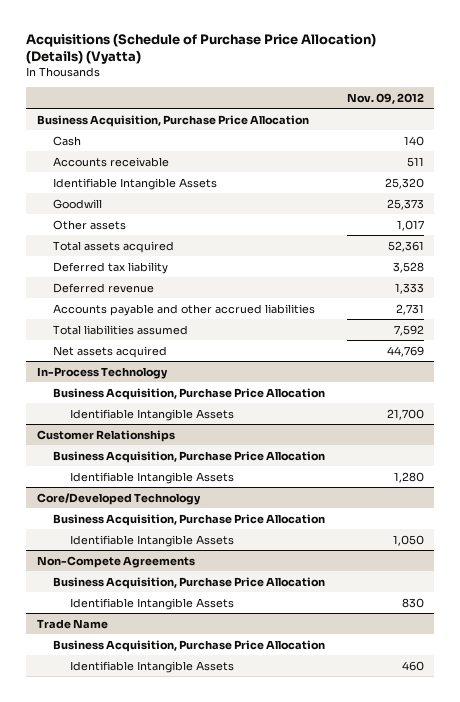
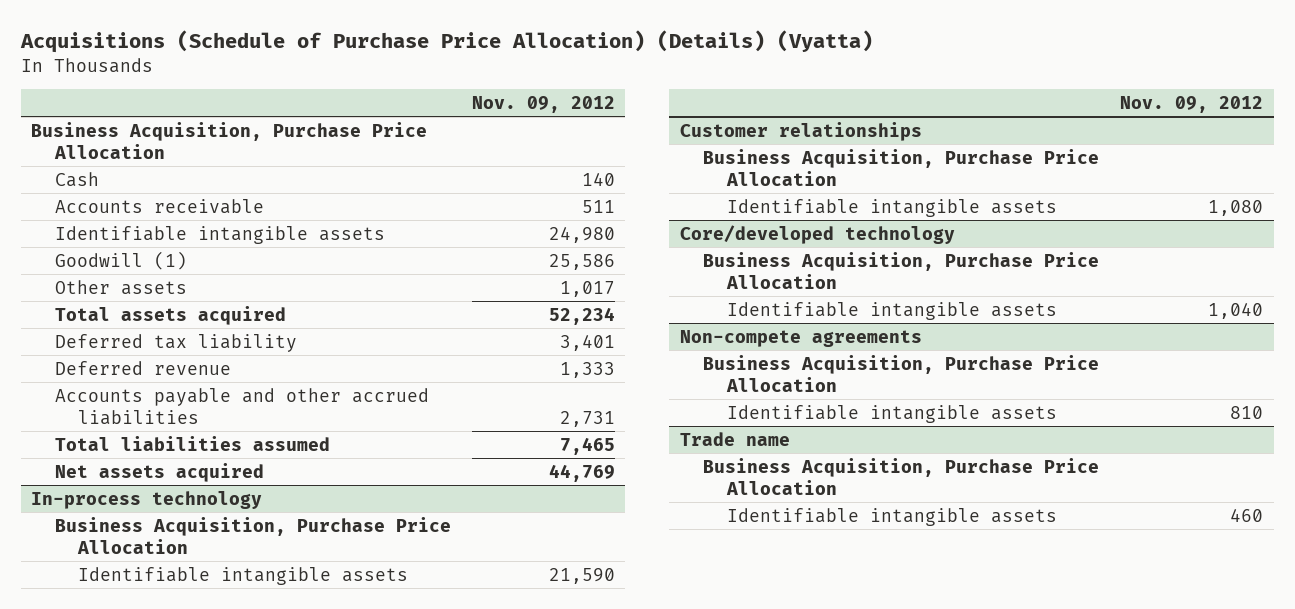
- Identifiable Intangible Assets | 25,320
- Goodwill | 25,373
+ Identifiable intangible assets | 24,980
+ Goodwill (1) | 25,586
- Total assets acquired | 52,361
- Deferred tax liability | 3,528
+ Total assets acquired | 52,234
+ Deferred tax liability | 3,401
- Total liabilities assumed | 7,592
+ Total liabilities assumed | 7,465
- In-Process Technology
+ In-process technology
- Identifiable Intangible Assets | 21,700
- Customer Relationships
+ Identifiable intangible assets | 21,590
+ Customer relationships
- Identifiable Intangible Assets | 1,280
- Core/Developed Technology
+ Identifiable intangible assets | 1,080
+ Core/developed technology
- Identifiable Intangible Assets | 1,050
- Non-Compete Agreements
+ Identifiable intangible assets | 1,040
+ Non-compete agreements
- Identifiable Intangible Assets | 830
- Trade Name
+ Identifiable intangible assets | 810
+ Trade name
- Identifiable Intangible Assets | 460
+ Identifiable intangible assets | 460

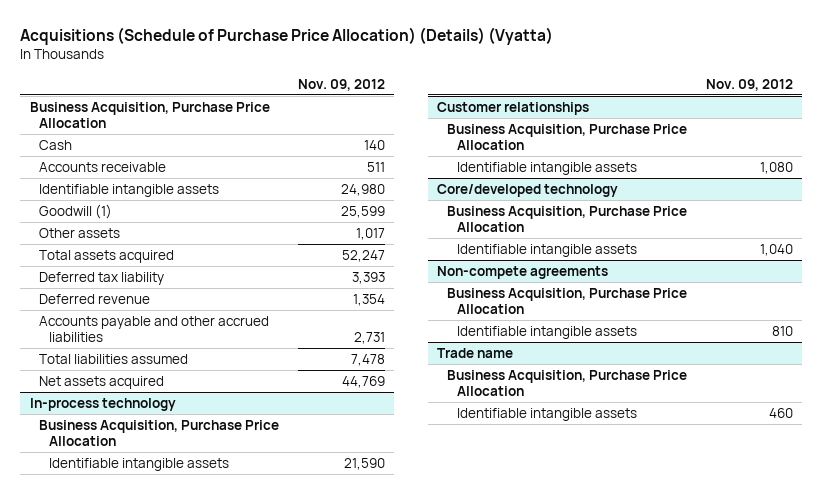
- Goodwill (1) | 25,586
+ Goodwill (1) | 25,599
- Total assets acquired | 52,234
- Deferred tax liability | 3,401
- Deferred revenue | 1,333
+ Total assets acquired | 52,247
+ Deferred tax liability | 3,393
+ Deferred revenue | 1,354
- Total liabilities assumed | 7,465
+ Total liabilities assumed | 7,478

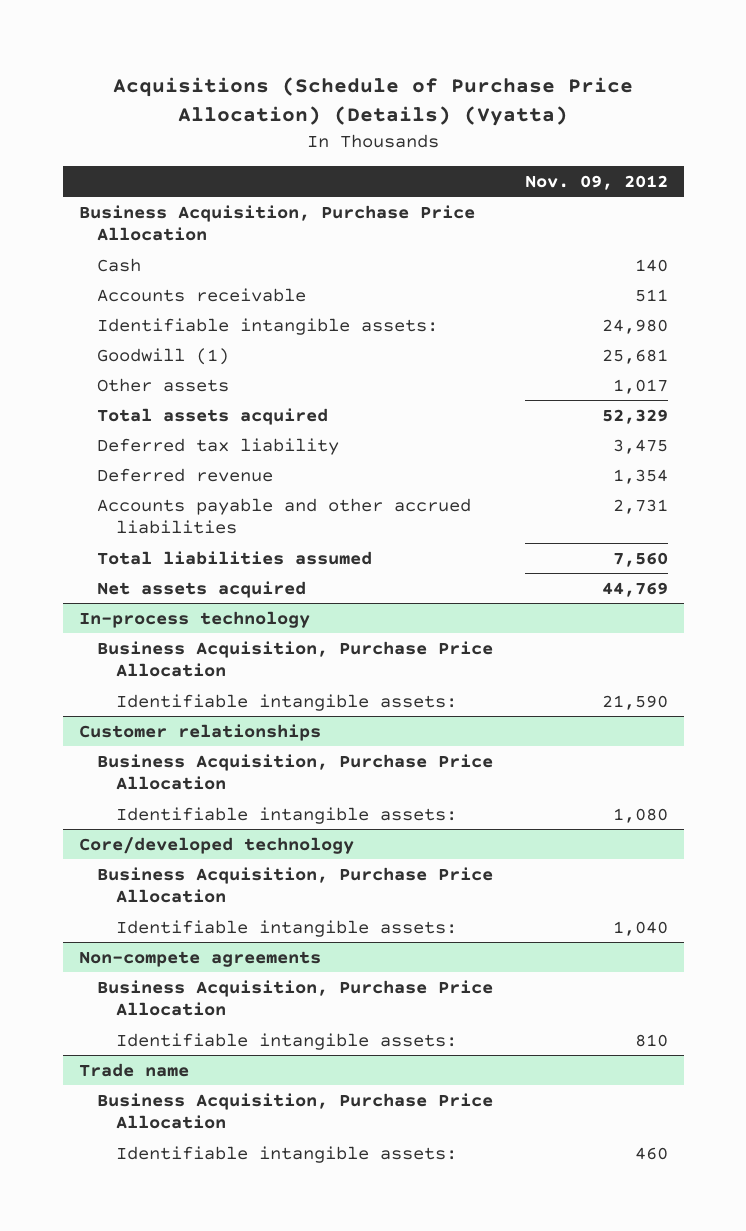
- Identifiable intangible assets | 24,980
- Goodwill (1) | 25,599
+ Identifiable intangible assets: | 24,980
+ Goodwill (1) | 25,681
- Total assets acquired | 52,247
- Deferred tax liability | 3,393
+ Total assets acquired | 52,329
+ Deferred tax liability | 3,475
- Total liabilities assumed | 7,478
+ Total liabilities assumed | 7,560
@ In-process technology
- Identifiable intangible assets | 21,590
+ Identifiable intangible assets: | 21,590
@ Customer relationships
- Identifiable intangible assets | 1,080
+ Identifiable intangible assets: | 1,080
@ Core/developed technology
- Identifiable intangible assets | 1,040
+ Identifiable intangible assets: | 1,040
@ Non-compete agreements
- Identifiable intangible assets | 810
+ Identifiable intangible assets: | 810
@ Trade name
- Identifiable intangible assets | 460
+ Identifiable intangible assets: | 460

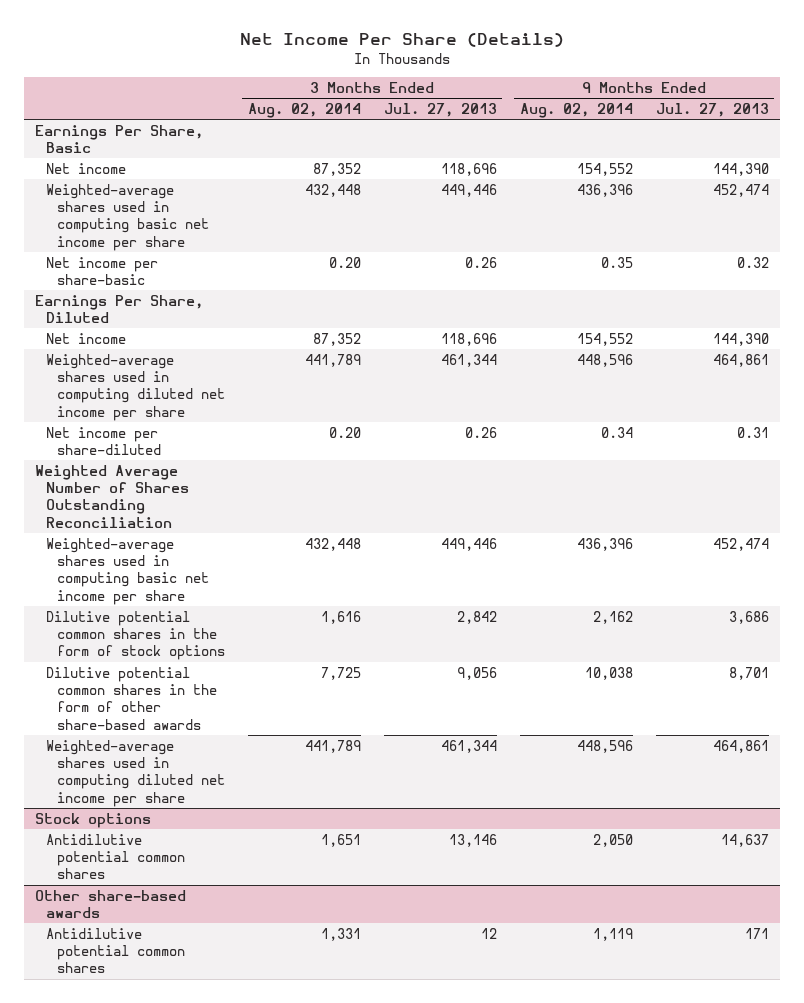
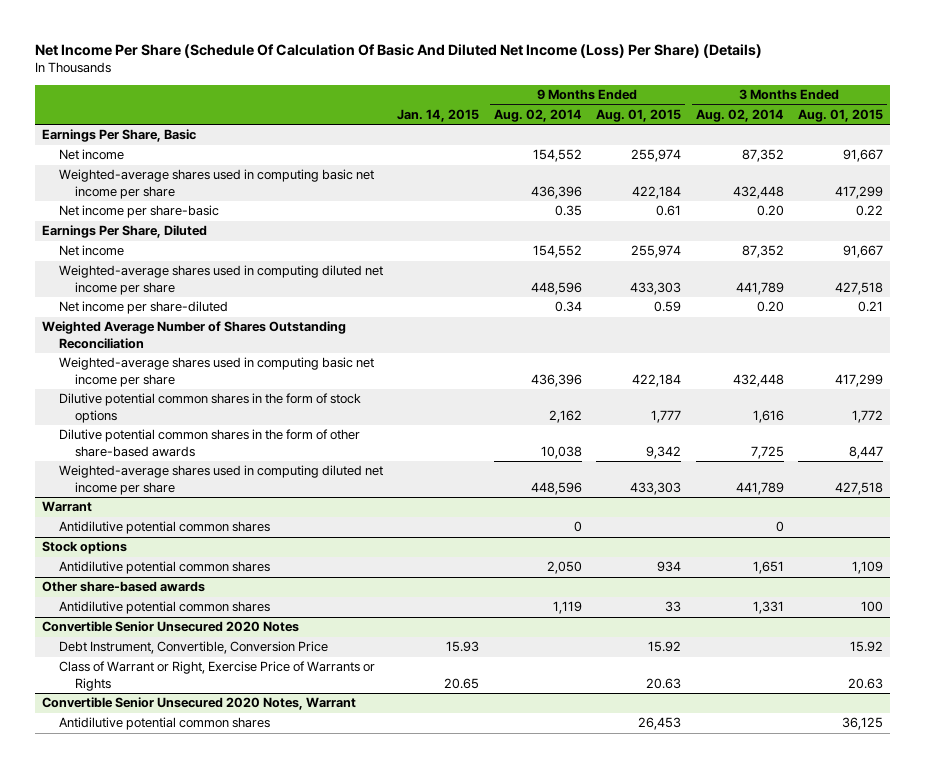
- Net Income Per Share (Details)
+ Net Income Per Share (Schedule Of Calculation Of Basic And Diluted Net Income (Loss) Per Share) (Details)
- | 3 Months Ended Aug. 02, 2014 | 3 Months Ended Jul. 27, 2013 | 9 Months Ended Aug. 02, 2014 | 9 Months Ended Jul. 27, 2013
+ | Jan. 14, 2015 | 9 Months Ended Aug. 02, 2014 | 9 Months Ended Aug. 01, 2015 | 3 Months Ended Aug. 02, 2014 | 3 Months Ended Aug. 01, 2015
+ Warrant
+ Antidilutive potential common shares | | 0 | | 0 |
+ Convertible Senior Unsecured 2020 Notes
+ Debt Instrument, Convertible, Conversion Price | 15.93 | | 15.92 | | 15.92
+ Class of Warrant or Right, Exercise Price of Warrants or Rights | 20.65 | | 20.63 | | 20.63
+ Convertible Senior Unsecured 2020 Notes, Warrant
+ Antidilutive potential common shares | | | 26,453 | | 36,125

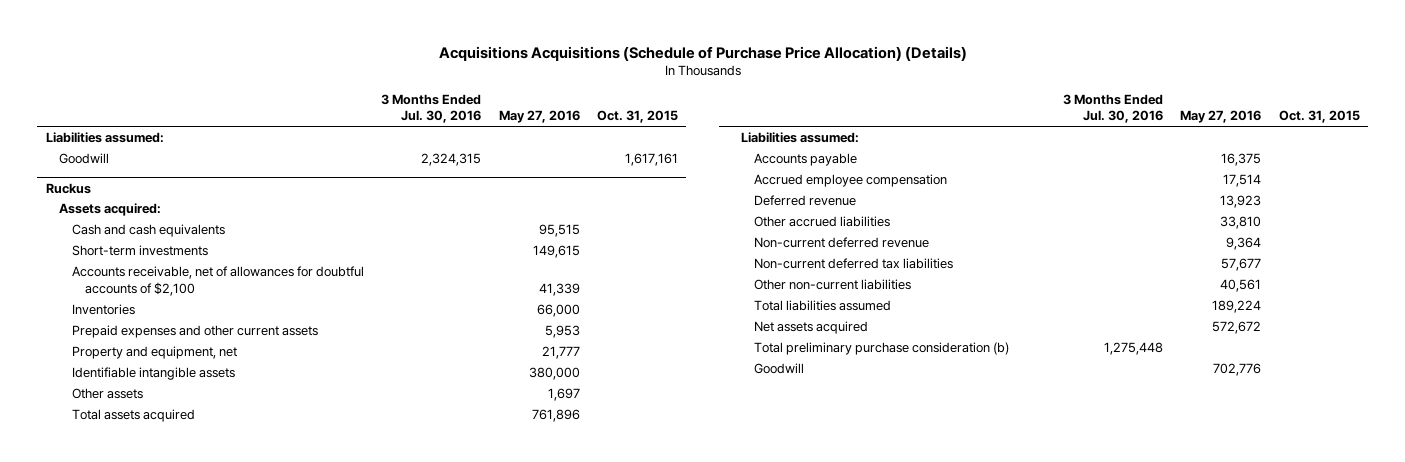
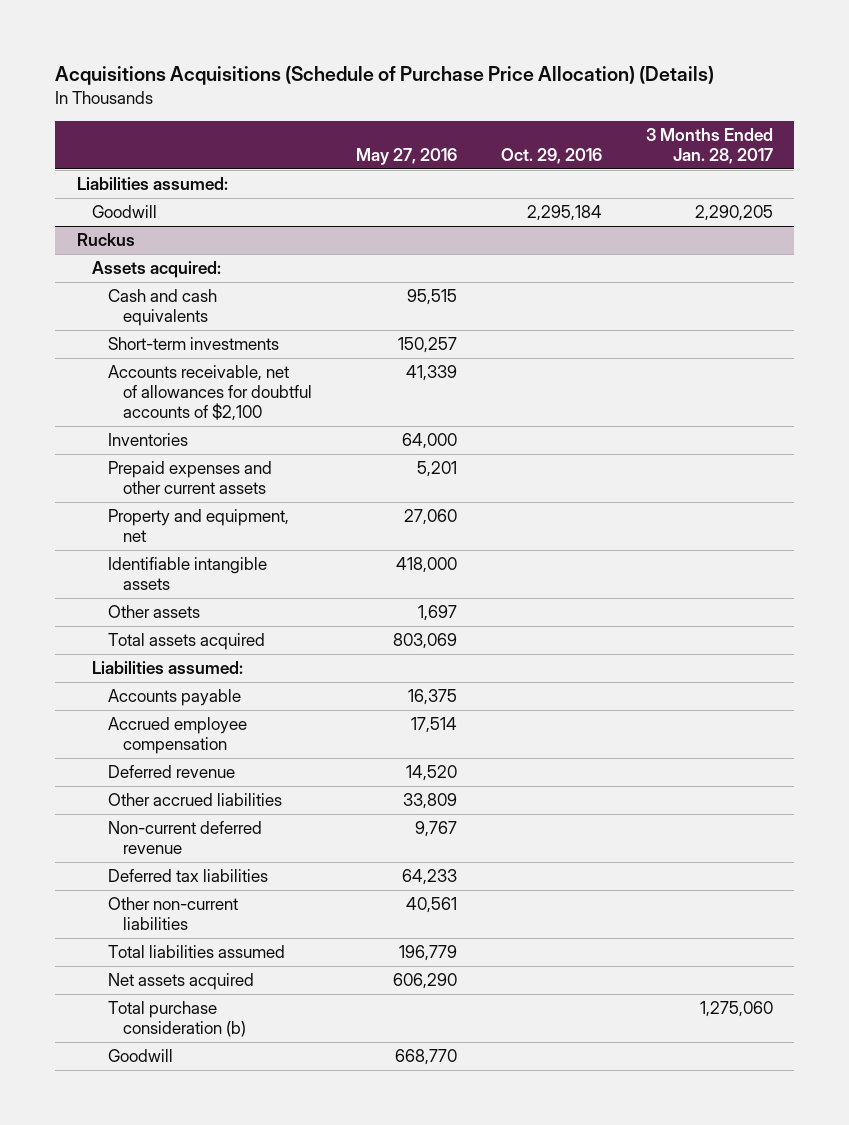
- | 3 Months Ended Jul. 30, 2016 | May 27, 2016 | Oct. 31, 2015
+ | May 27, 2016 | Oct. 29, 2016 | 3 Months Ended Jan. 28, 2017
@ Ruckus
- Short-term investments | | 149,615 |
+ Short-term investments | 150,257 | |
- Inventories | | 66,000 |
- Prepaid expenses and other current assets | | 5,953 |
- Property and equipment, net | | 21,777 |
- Identifiable intangible assets | | 380,000 |
+ Inventories | 64,000 | |
+ Prepaid expenses and other current assets | 5,201 | |
+ Property and equipment, net | 27,060 | |
+ Identifiable intangible assets | 418,000 | |
- Total assets acquired | | 761,896 |
+ Total assets acquired | 803,069 | |
- Deferred revenue | | 13,923 |
- Other accrued liabilities | | 33,810 |
- Non-current deferred revenue | | 9,364 |
- Non-current deferred tax liabilities | | 57,677 |
+ Deferred revenue | 14,520 | |
+ Other accrued liabilities | 33,809 | |
+ Non-current deferred revenue | 9,767 | |
+ Deferred tax liabilities | 64,233 | |
- Total liabilities assumed | | 189,224 |
- Net assets acquired | | 572,672 |
- Total preliminary purchase consideration (b) | 1,275,448 | |
- Goodwill | | 702,776 |
+ Total liabilities assumed | 196,779 | |
+ Net assets acquired | 606,290 | |
+ Total purchase consideration (b) | | | 1,275,060
+ Goodwill | 668,770 | |

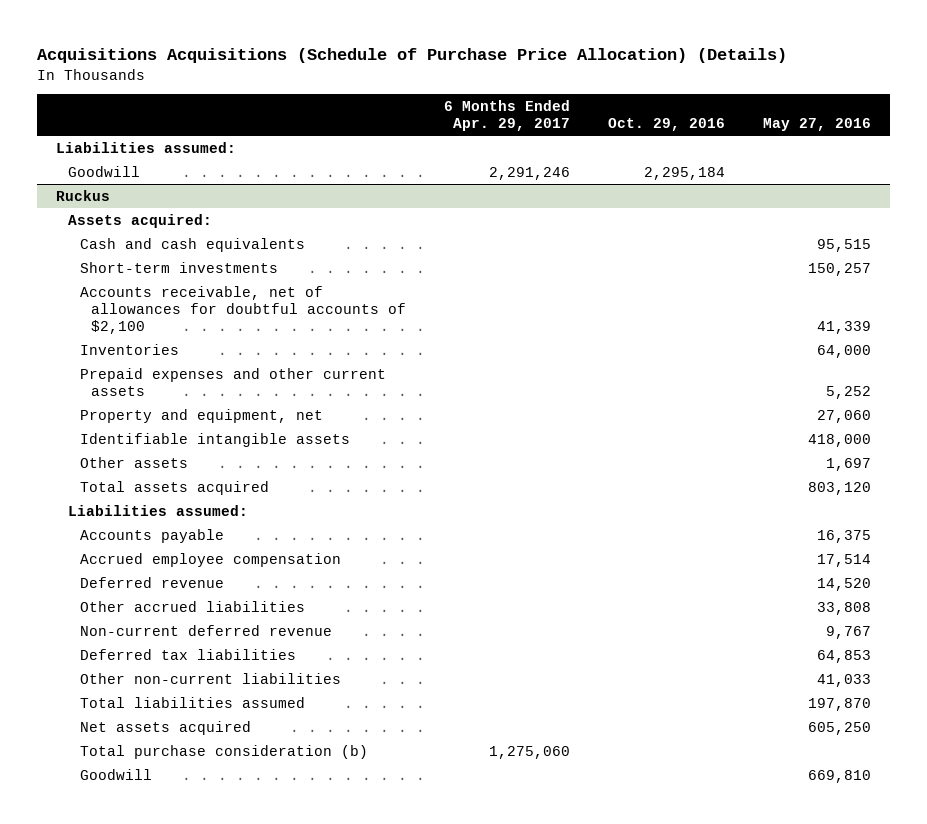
- | May 27, 2016 | Oct. 29, 2016 | 3 Months Ended Jan. 28, 2017
+ | 6 Months Ended Apr. 29, 2017 | Oct. 29, 2016 | May 27, 2016
@ Ruckus
- Prepaid expenses and other current assets | 5,201 | |
+ Prepaid expenses and other current assets | | | 5,252
- Total assets acquired | 803,069 | |
+ Total assets acquired | | | 803,120
- Other accrued liabilities | 33,809 | |
+ Other accrued liabilities | | | 33,808
- Deferred tax liabilities | 64,233 | |
- Other non-current liabilities | 40,561 | |
- Total liabilities assumed | 196,779 | |
- Net assets acquired | 606,290 | |
+ Deferred tax liabilities | | | 64,853
+ Other non-current liabilities | | | 41,033
+ Total liabilities assumed | | | 197,870
+ Net assets acquired | | | 605,250
- Goodwill | 668,770 | |
+ Goodwill | | | 669,810

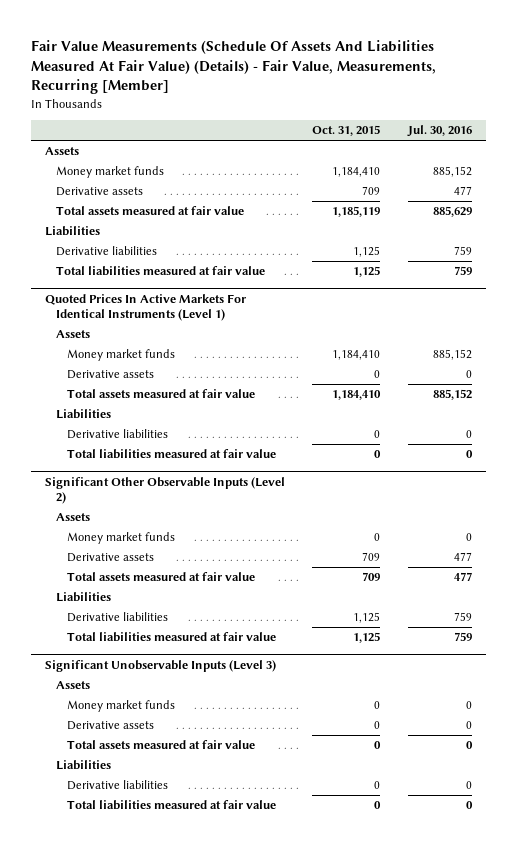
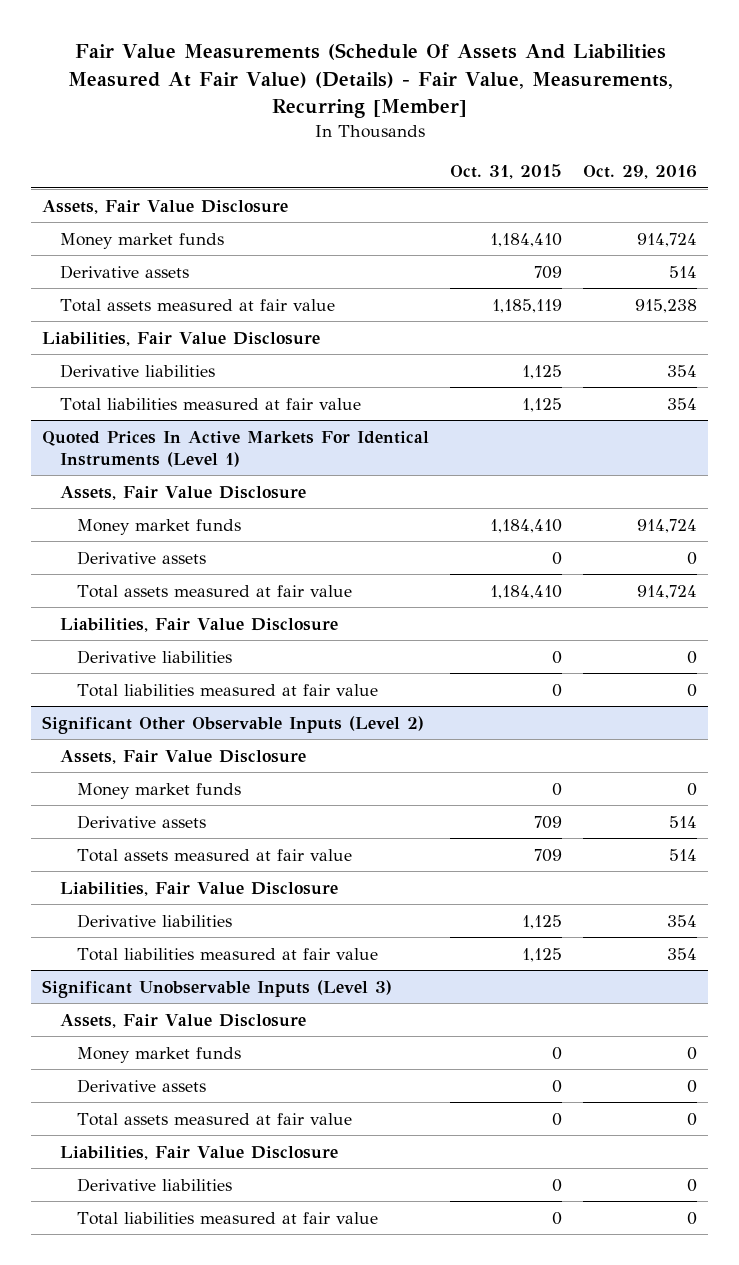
- | Oct. 31, 2015 | Jul. 30, 2016
+ | Oct. 31, 2015 | Oct. 29, 2016
- Assets
+ Assets, Fair Value Disclosure
- Liabilities
+ Liabilities, Fair Value Disclosure
@ Quoted Prices In Active Markets For Identical Instruments (Level 1)
- Assets
+ Assets, Fair Value Disclosure
- Liabilities
+ Liabilities, Fair Value Disclosure
@ Significant Other Observable Inputs (Level 2)
- Assets
+ Assets, Fair Value Disclosure
- Liabilities
+ Liabilities, Fair Value Disclosure
@ Significant Unobservable Inputs (Level 3)
- Assets
+ Assets, Fair Value Disclosure
- Liabilities
+ Liabilities, Fair Value Disclosure

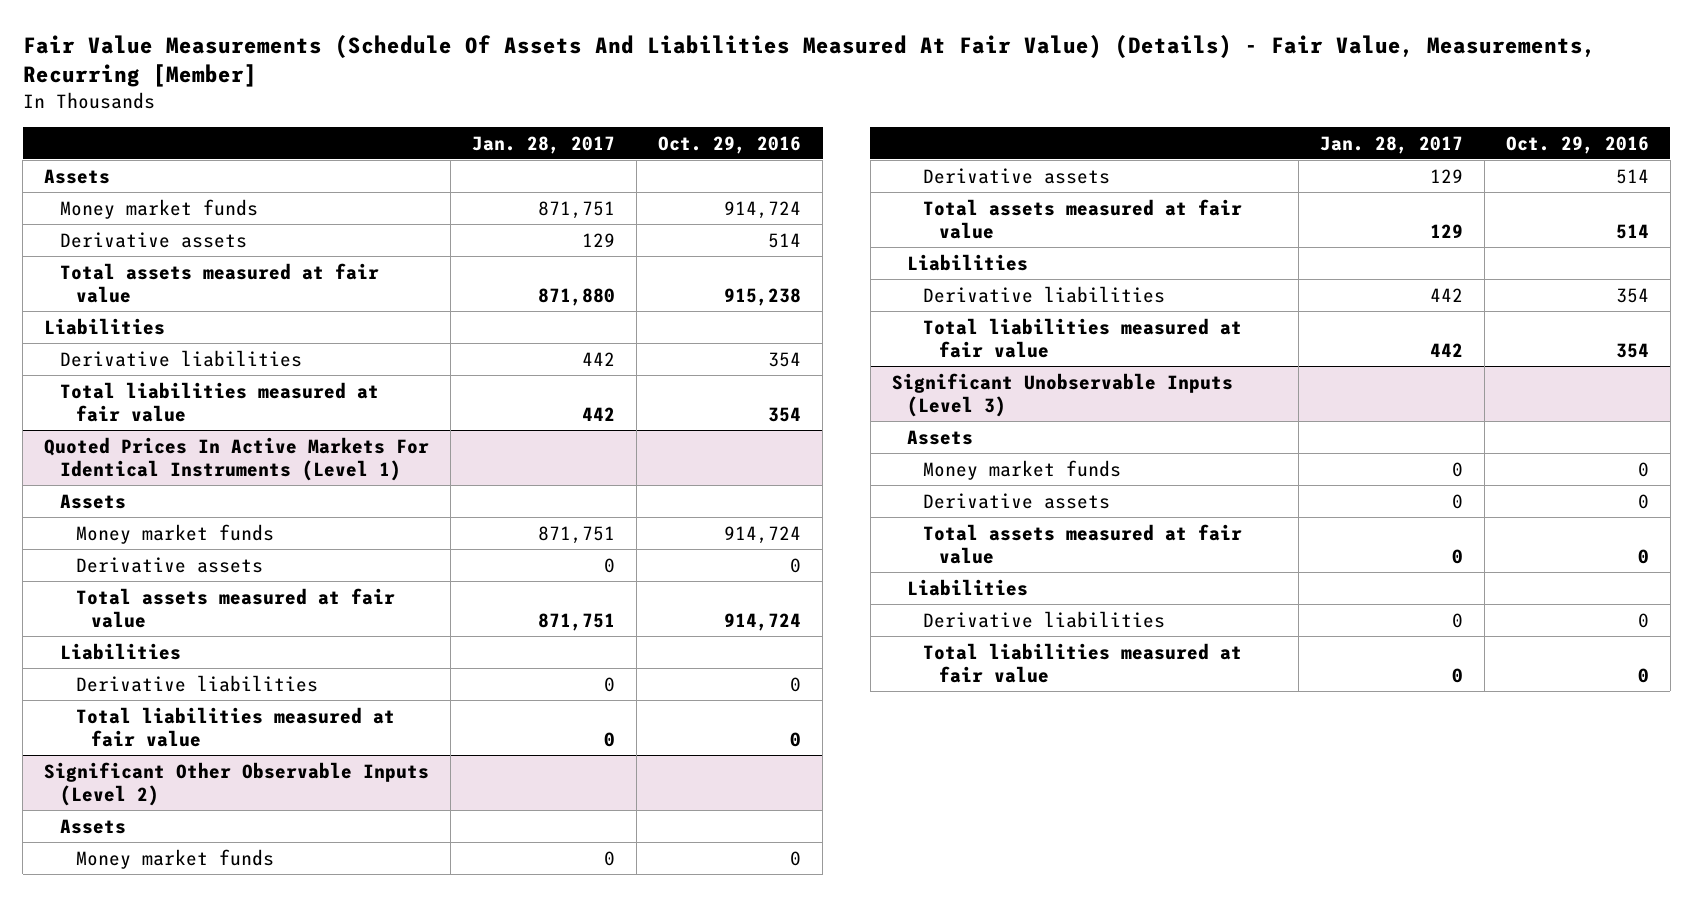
- | Oct. 31, 2015 | Oct. 29, 2016
+ | Jan. 28, 2017 | Oct. 29, 2016
- Assets, Fair Value Disclosure
+ Assets
- Liabilities, Fair Value Disclosure
+ Liabilities
@ Quoted Prices In Active Markets For Identical Instruments (Level 1)
- Assets, Fair Value Disclosure
+ Assets
- Liabilities, Fair Value Disclosure
+ Liabilities
@ Significant Other Observable Inputs (Level 2)
- Assets, Fair Value Disclosure
+ Assets
- Liabilities, Fair Value Disclosure
+ Liabilities
@ Significant Unobservable Inputs (Level 3)
- Assets, Fair Value Disclosure
+ Assets
- Liabilities, Fair Value Disclosure
+ Liabilities

